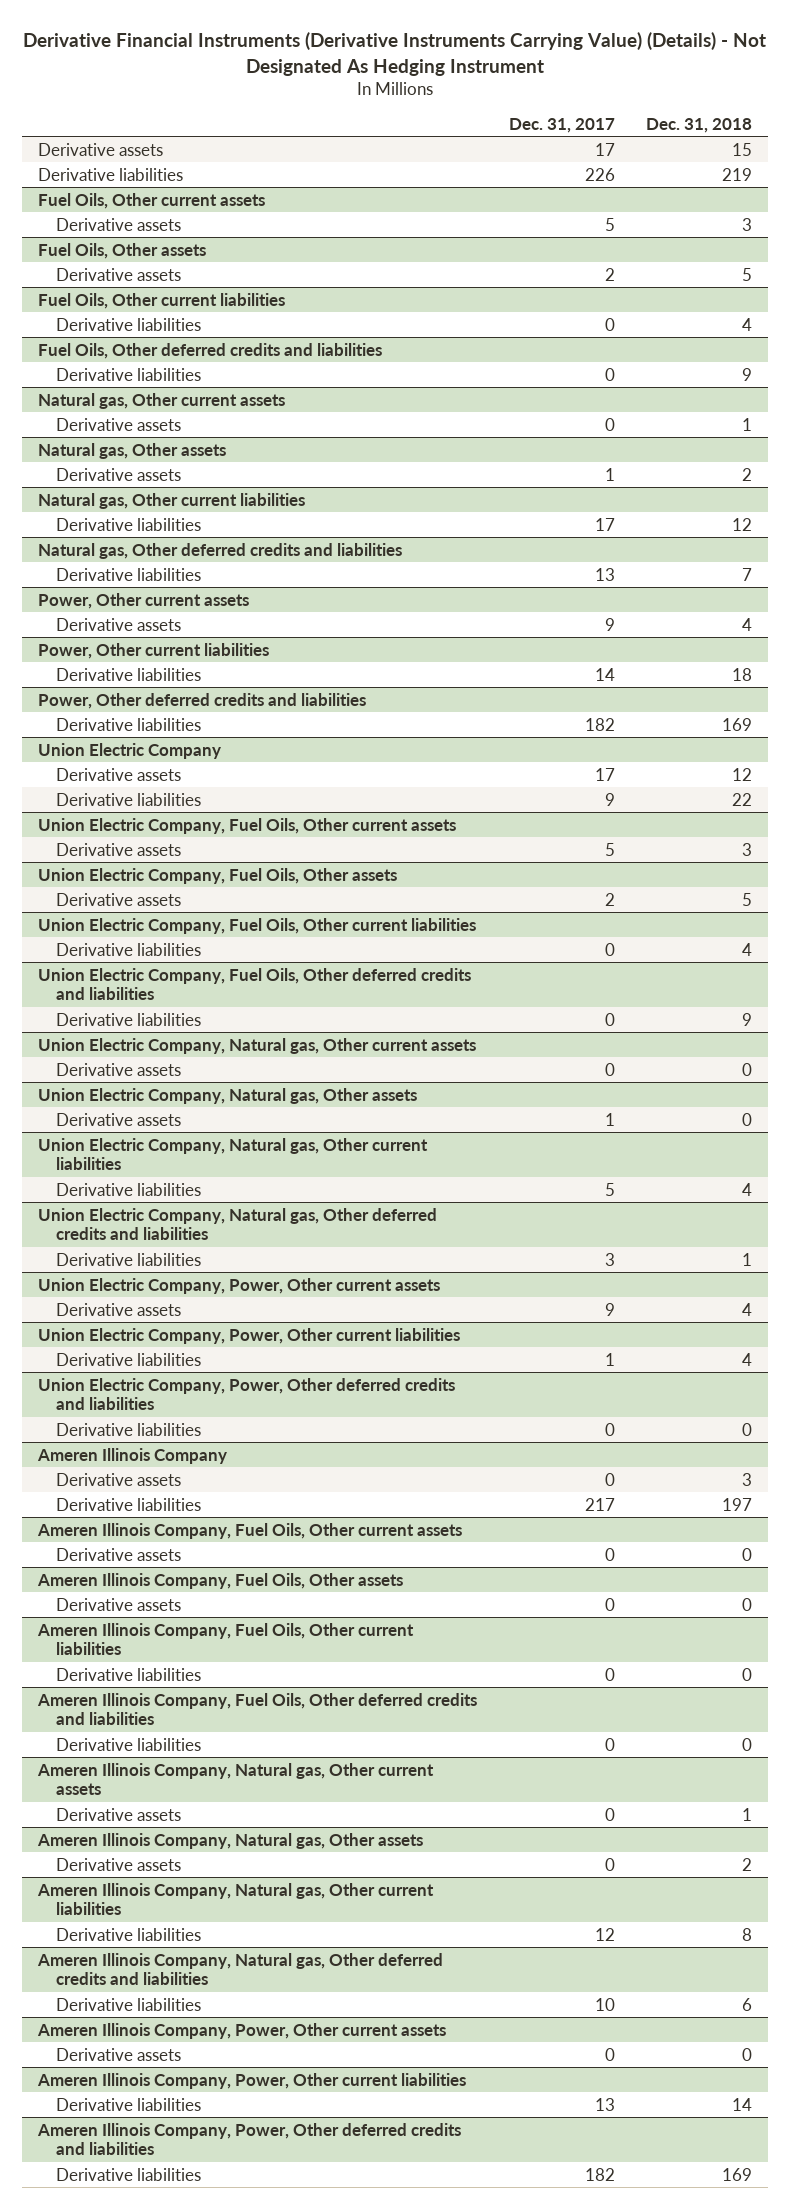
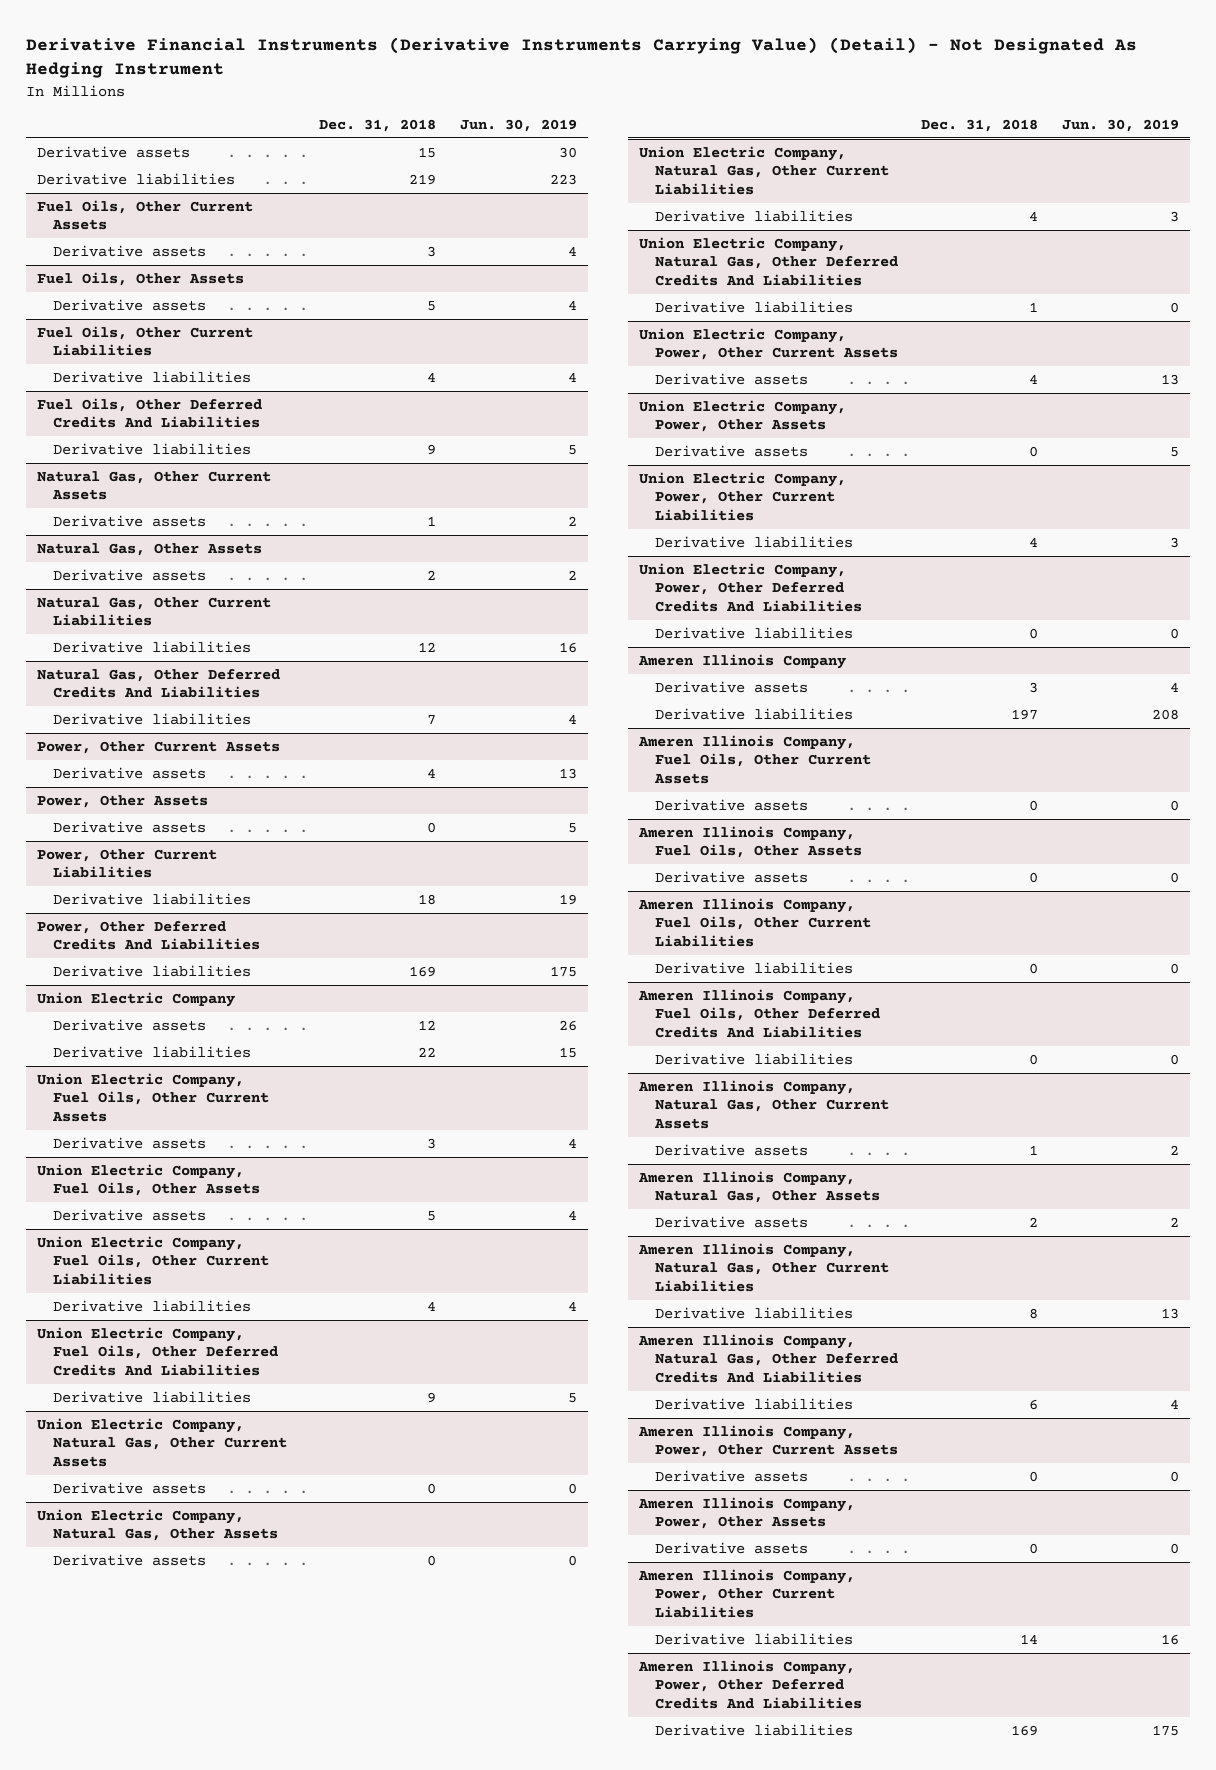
- Derivative Financial Instruments (Derivative Instruments Carrying Value) (Details) - Not Designated As Hedging Instrument
+ Derivative Financial Instruments (Derivative Instruments Carrying Value) (Detail) - Not Designated As Hedging Instrument
- | Dec. 31, 2017 | Dec. 31, 2018
+ | Dec. 31, 2018 | Jun. 30, 2019
- Fuel Oils, Other current assets
+ Fuel Oils, Other Current Assets
- Fuel Oils, Other assets
+ Fuel Oils, Other Assets
- Fuel Oils, Other current liabilities
+ Fuel Oils, Other Current Liabilities
- Fuel Oils, Other deferred credits and liabilities
+ Fuel Oils, Other Deferred Credits And Liabilities
- Natural gas, Other current assets
+ Natural Gas, Other Current Assets
- Natural gas, Other assets
+ Natural Gas, Other Assets
- Natural gas, Other current liabilities
+ Natural Gas, Other Current Liabilities
- Natural gas, Other deferred credits and liabilities
+ Natural Gas, Other Deferred Credits And Liabilities
- Power, Other current assets
+ Power, Other Current Assets
- Power, Other current liabilities
+ Power, Other Assets
+ Derivative assets | 0 | 5
+ Power, Other Current Liabilities
- Power, Other deferred credits and liabilities
+ Power, Other Deferred Credits And Liabilities
- Union Electric Company, Fuel Oils, Other current assets
+ Union Electric Company, Fuel Oils, Other Current Assets
- Union Electric Company, Fuel Oils, Other assets
+ Union Electric Company, Fuel Oils, Other Assets
- Union Electric Company, Fuel Oils, Other current liabilities
+ Union Electric Company, Fuel Oils, Other Current Liabilities
- Union Electric Company, Fuel Oils, Other deferred credits and liabilities
+ Union Electric Company, Fuel Oils, Other Deferred Credits And Liabilities
- Union Electric Company, Natural gas, Other current assets
+ Union Electric Company, Natural Gas, Other Current Assets
- Union Electric Company, Natural gas, Other assets
+ Union Electric Company, Natural Gas, Other Assets
- Union Electric Company, Natural gas, Other current liabilities
+ Union Electric Company, Natural Gas, Other Current Liabilities
- Union Electric Company, Natural gas, Other deferred credits and liabilities
+ Union Electric Company, Natural Gas, Other Deferred Credits And Liabilities
- Union Electric Company, Power, Other current assets
+ Union Electric Company, Power, Other Current Assets
- Union Electric Company, Power, Other current liabilities
+ Union Electric Company, Power, Other Assets
+ Derivative assets | 0 | 5
+ Union Electric Company, Power, Other Current Liabilities
- Union Electric Company, Power, Other deferred credits and liabilities
+ Union Electric Company, Power, Other Deferred Credits And Liabilities
- Ameren Illinois Company, Fuel Oils, Other current assets
+ Ameren Illinois Company, Fuel Oils, Other Current Assets
- Ameren Illinois Company, Fuel Oils, Other assets
+ Ameren Illinois Company, Fuel Oils, Other Assets
- Ameren Illinois Company, Fuel Oils, Other current liabilities
+ Ameren Illinois Company, Fuel Oils, Other Current Liabilities
- Ameren Illinois Company, Fuel Oils, Other deferred credits and liabilities
+ Ameren Illinois Company, Fuel Oils, Other Deferred Credits And Liabilities
- Ameren Illinois Company, Natural gas, Other current assets
+ Ameren Illinois Company, Natural Gas, Other Current Assets
- Ameren Illinois Company, Natural gas, Other assets
+ Ameren Illinois Company, Natural Gas, Other Assets
- Ameren Illinois Company, Natural gas, Other current liabilities
+ Ameren Illinois Company, Natural Gas, Other Current Liabilities
- Ameren Illinois Company, Natural gas, Other deferred credits and liabilities
+ Ameren Illinois Company, Natural Gas, Other Deferred Credits And Liabilities
- Ameren Illinois Company, Power, Other current assets
+ Ameren Illinois Company, Power, Other Current Assets
- Ameren Illinois Company, Power, Other current liabilities
+ Ameren Illinois Company, Power, Other Assets
+ Derivative assets | 0 | 0
+ Ameren Illinois Company, Power, Other Current Liabilities
- Ameren Illinois Company, Power, Other deferred credits and liabilities
+ Ameren Illinois Company, Power, Other Deferred Credits And Liabilities

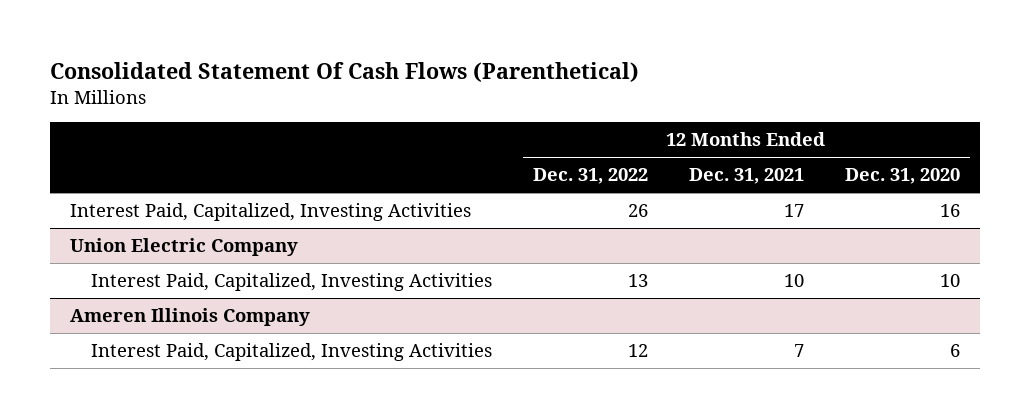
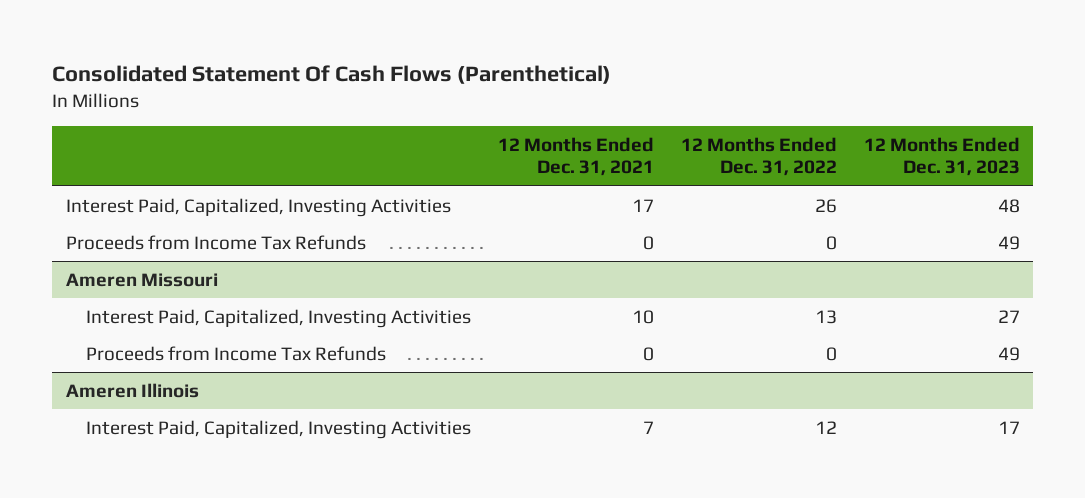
- | 12 Months Ended Dec. 31, 2022 | 12 Months Ended Dec. 31, 2021 | 12 Months Ended Dec. 31, 2020
+ | 12 Months Ended Dec. 31, 2021 | 12 Months Ended Dec. 31, 2022 | 12 Months Ended Dec. 31, 2023
- Union Electric Company
+ Proceeds from Income Tax Refunds | 0 | 0 | 49
+ Ameren Missouri
- Ameren Illinois Company
+ Proceeds from Income Tax Refunds | 0 | 0 | 49
+ Ameren Illinois

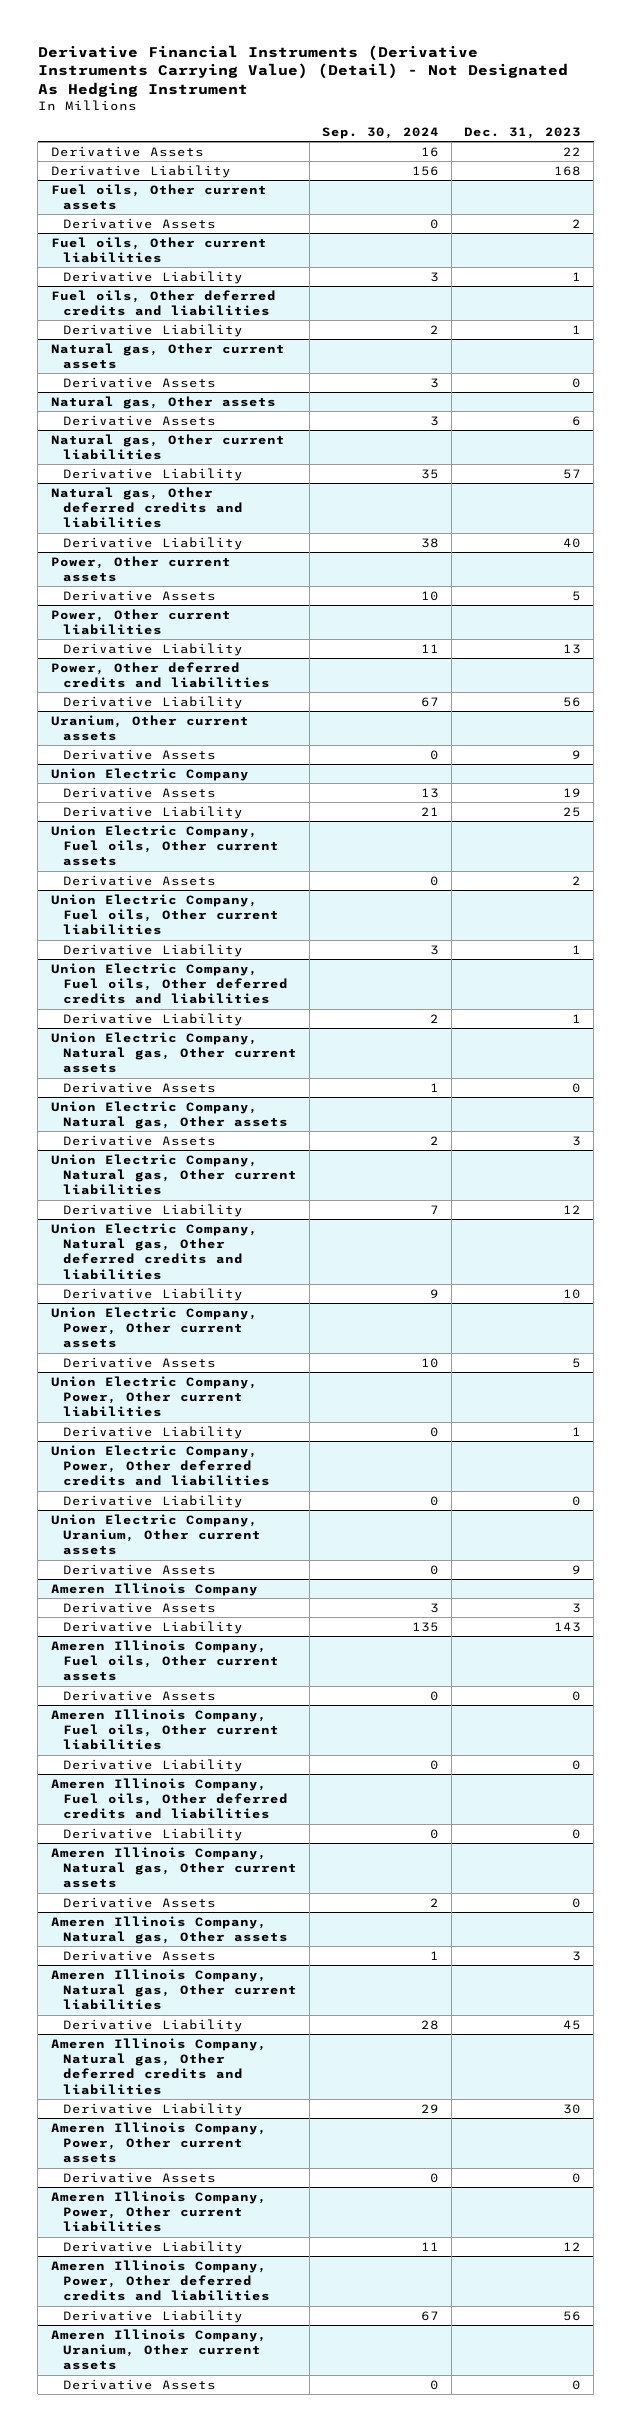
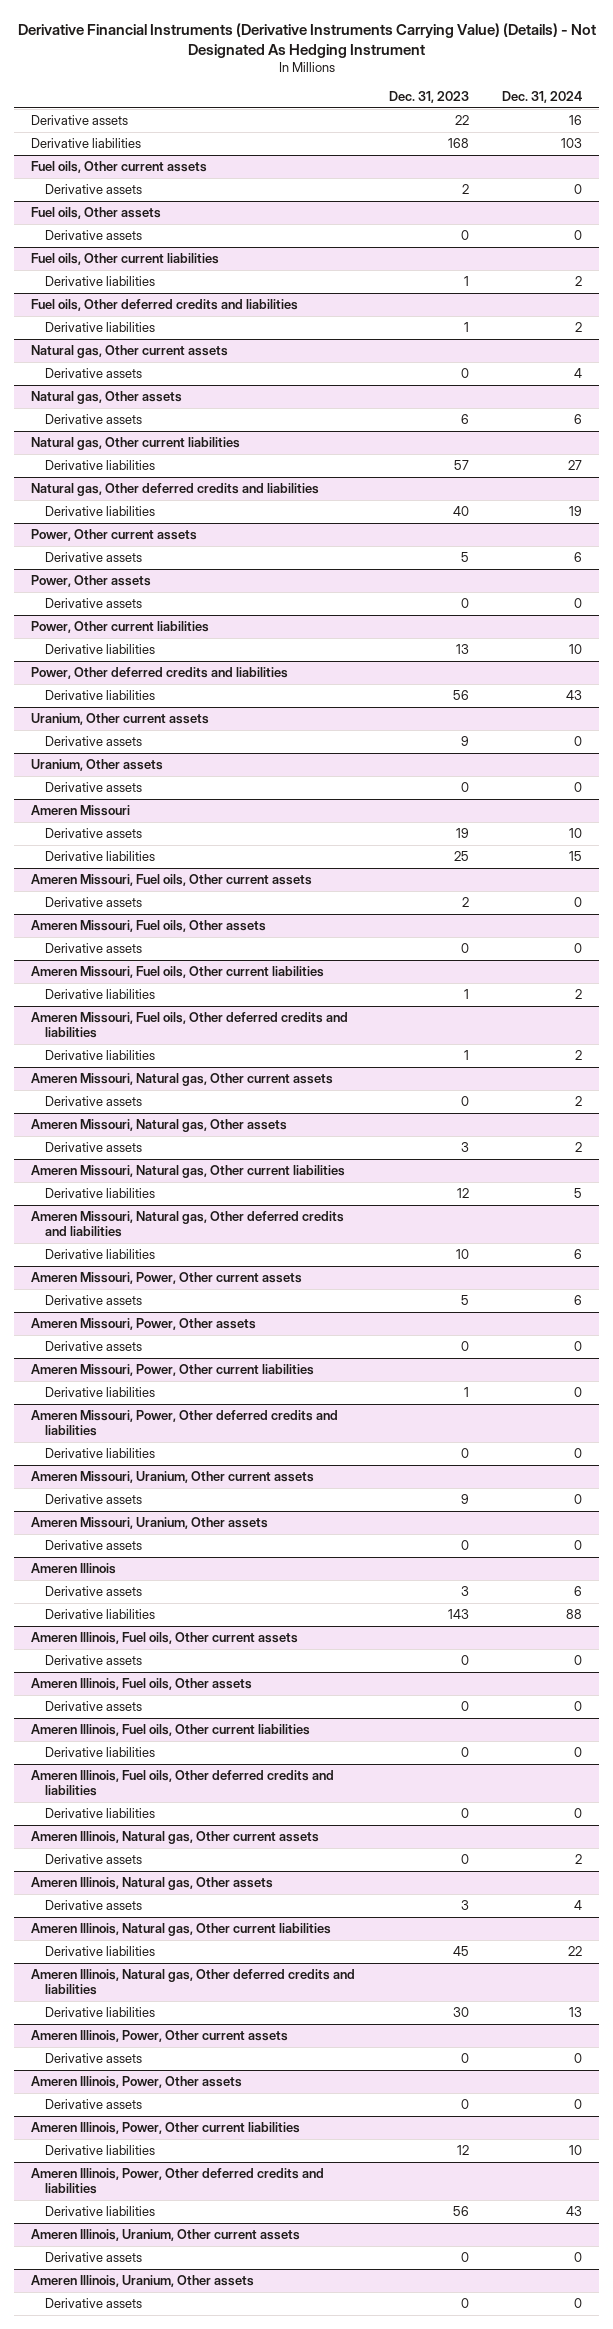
- Derivative Financial Instruments (Derivative Instruments Carrying Value) (Detail) - Not Designated As Hedging Instrument
+ Derivative Financial Instruments (Derivative Instruments Carrying Value) (Details) - Not Designated As Hedging Instrument
- | Sep. 30, 2024 | Dec. 31, 2023
+ | Dec. 31, 2023 | Dec. 31, 2024
- Derivative Assets | 16 | 22
- Derivative Liability | 156 | 168
+ Derivative assets | 22 | 16
+ Derivative liabilities | 168 | 103
@ Fuel oils, Other current assets
- Derivative Assets | 0 | 2
+ Derivative assets | 2 | 0
+ Fuel oils, Other assets
+ Derivative assets | 0 | 0
@ Fuel oils, Other current liabilities
- Derivative Liability | 3 | 1
+ Derivative liabilities | 1 | 2
@ Fuel oils, Other deferred credits and liabilities
- Derivative Liability | 2 | 1
+ Derivative liabilities | 1 | 2
@ Natural gas, Other current assets
- Derivative Assets | 3 | 0
+ Derivative assets | 0 | 4
@ Natural gas, Other assets
- Derivative Assets | 3 | 6
+ Derivative assets | 6 | 6
@ Natural gas, Other current liabilities
- Derivative Liability | 35 | 57
+ Derivative liabilities | 57 | 27
@ Natural gas, Other deferred credits and liabilities
- Derivative Liability | 38 | 40
+ Derivative liabilities | 40 | 19
@ Power, Other current assets
- Derivative Assets | 10 | 5
+ Derivative assets | 5 | 6
+ Power, Other assets
+ Derivative assets | 0 | 0
@ Power, Other current liabilities
- Derivative Liability | 11 | 13
+ Derivative liabilities | 13 | 10
@ Power, Other deferred credits and liabilities
- Derivative Liability | 67 | 56
+ Derivative liabilities | 56 | 43
@ Uranium, Other current assets
- Derivative Assets | 0 | 9
- Union Electric Company
- Derivative Assets | 13 | 19
- Derivative Liability | 21 | 25
- Union Electric Company, Fuel oils, Other current assets
- Derivative Assets | 0 | 2
- Union Electric Company, Fuel oils, Other current liabilities
- Derivative Liability | 3 | 1
- Union Electric Company, Fuel oils, Other deferred credits and liabilities
- Derivative Liability | 2 | 1
- Union Electric Company, Natural gas, Other current assets
- Derivative Assets | 1 | 0
- Union Electric Company, Natural gas, Other assets
- Derivative Assets | 2 | 3
- Union Electric Company, Natural gas, Other current liabilities
- Derivative Liability | 7 | 12
- Union Electric Company, Natural gas, Other deferred credits and liabilities
- Derivative Liability | 9 | 10
- Union Electric Company, Power, Other current assets
- Derivative Assets | 10 | 5
- Union Electric Company, Power, Other current liabilities
- Derivative Liability | 0 | 1
- Union Electric Company, Power, Other deferred credits and liabilities
- Derivative Liability | 0 | 0
- Union Electric Company, Uranium, Other current assets
- Derivative Assets | 0 | 9
- Ameren Illinois Company
- Derivative Assets | 3 | 3
- Derivative Liability | 135 | 143
- Ameren Illinois Company, Fuel oils, Other current assets
- Derivative Assets | 0 | 0
- Ameren Illinois Company, Fuel oils, Other current liabilities
- Derivative Liability | 0 | 0
- Ameren Illinois Company, Fuel oils, Other deferred credits and liabilities
- Derivative Liability | 0 | 0
- Ameren Illinois Company, Natural gas, Other current assets
- Derivative Assets | 2 | 0
- Ameren Illinois Company, Natural gas, Other assets
- Derivative Assets | 1 | 3
- Ameren Illinois Company, Natural gas, Other current liabilities
- Derivative Liability | 28 | 45
- Ameren Illinois Company, Natural gas, Other deferred credits and liabilities
- Derivative Liability | 29 | 30
- Ameren Illinois Company, Power, Other current assets
- Derivative Assets | 0 | 0
- Ameren Illinois Company, Power, Other current liabilities
- Derivative Liability | 11 | 12
- Ameren Illinois Company, Power, Other deferred credits and liabilities
- Derivative Liability | 67 | 56
- Ameren Illinois Company, Uranium, Other current assets
- Derivative Assets | 0 | 0
@ Uranium, Other current assets
+ Derivative assets | 9 | 0
+ Uranium, Other assets
+ Derivative assets | 0 | 0
+ Ameren Missouri
+ Derivative assets | 19 | 10
+ Derivative liabilities | 25 | 15
+ Ameren Missouri, Fuel oils, Other current assets
+ Derivative assets | 2 | 0
+ Ameren Missouri, Fuel oils, Other assets
+ Derivative assets | 0 | 0
+ Ameren Missouri, Fuel oils, Other current liabilities
+ Derivative liabilities | 1 | 2
+ Ameren Missouri, Fuel oils, Other deferred credits and liabilities
+ Derivative liabilities | 1 | 2
+ Ameren Missouri, Natural gas, Other current assets
+ Derivative assets | 0 | 2
+ Ameren Missouri, Natural gas, Other assets
+ Derivative assets | 3 | 2
+ Ameren Missouri, Natural gas, Other current liabilities
+ Derivative liabilities | 12 | 5
+ Ameren Missouri, Natural gas, Other deferred credits and liabilities
+ Derivative liabilities | 10 | 6
+ Ameren Missouri, Power, Other current assets
+ Derivative assets | 5 | 6
+ Ameren Missouri, Power, Other assets
+ Derivative assets | 0 | 0
+ Ameren Missouri, Power, Other current liabilities
+ Derivative liabilities | 1 | 0
+ Ameren Missouri, Power, Other deferred credits and liabilities
+ Derivative liabilities | 0 | 0
+ Ameren Missouri, Uranium, Other current assets
+ Derivative assets | 9 | 0
+ Ameren Missouri, Uranium, Other assets
+ Derivative assets | 0 | 0
+ Ameren Illinois
+ Derivative assets | 3 | 6
+ Derivative liabilities | 143 | 88
+ Ameren Illinois, Fuel oils, Other current assets
+ Derivative assets | 0 | 0
+ Ameren Illinois, Fuel oils, Other assets
+ Derivative assets | 0 | 0
+ Ameren Illinois, Fuel oils, Other current liabilities
+ Derivative liabilities | 0 | 0
+ Ameren Illinois, Fuel oils, Other deferred credits and liabilities
+ Derivative liabilities | 0 | 0
+ Ameren Illinois, Natural gas, Other current assets
+ Derivative assets | 0 | 2
+ Ameren Illinois, Natural gas, Other assets
+ Derivative assets | 3 | 4
+ Ameren Illinois, Natural gas, Other current liabilities
+ Derivative liabilities | 45 | 22
+ Ameren Illinois, Natural gas, Other deferred credits and liabilities
+ Derivative liabilities | 30 | 13
+ Ameren Illinois, Power, Other current assets
+ Derivative assets | 0 | 0
+ Ameren Illinois, Power, Other assets
+ Derivative assets | 0 | 0
+ Ameren Illinois, Power, Other current liabilities
+ Derivative liabilities | 12 | 10
+ Ameren Illinois, Power, Other deferred credits and liabilities
+ Derivative liabilities | 56 | 43
+ Ameren Illinois, Uranium, Other current assets
+ Derivative assets | 0 | 0
+ Ameren Illinois, Uranium, Other assets
+ Derivative assets | 0 | 0

